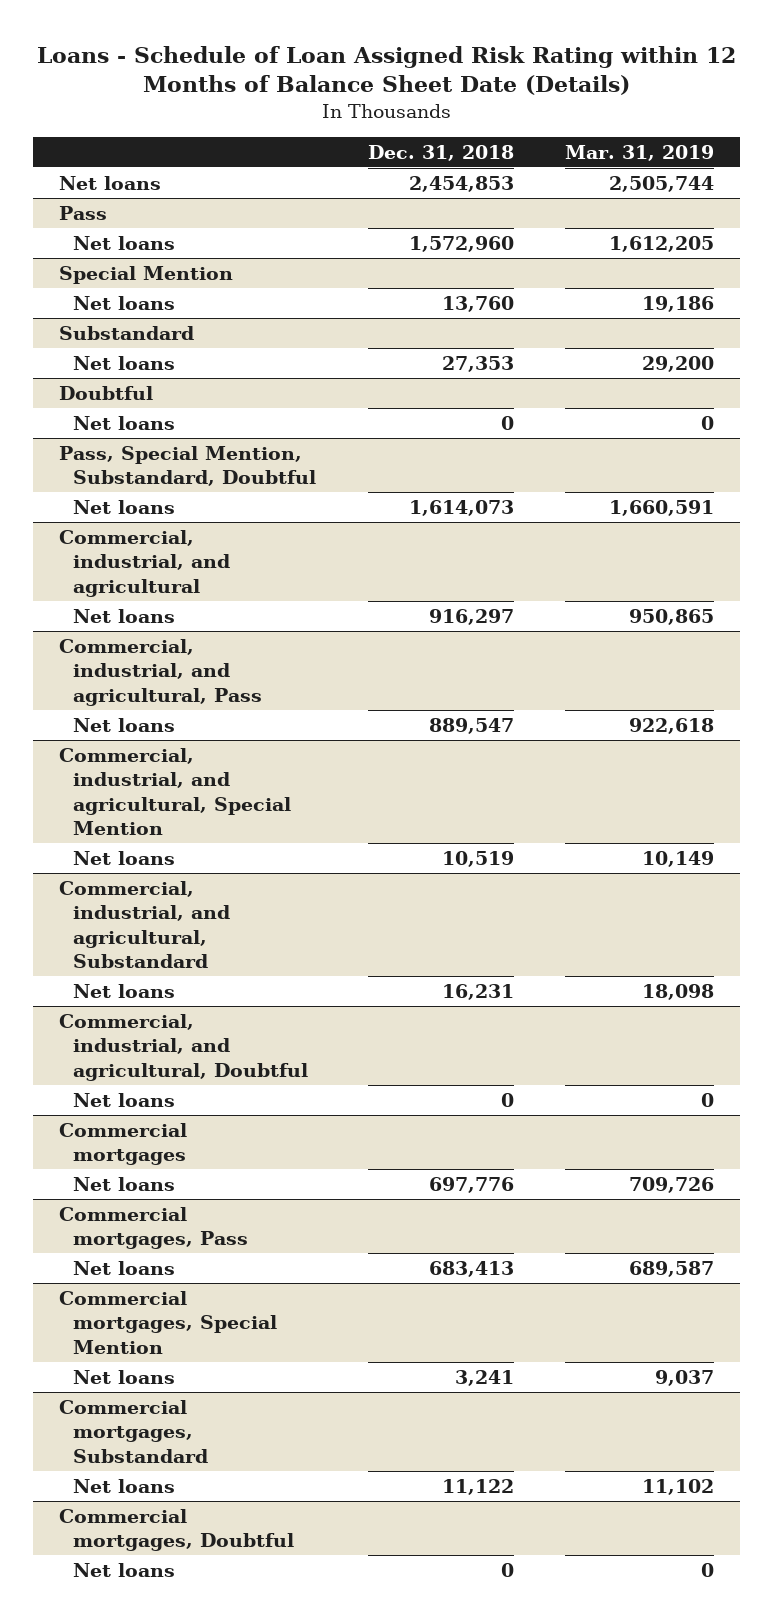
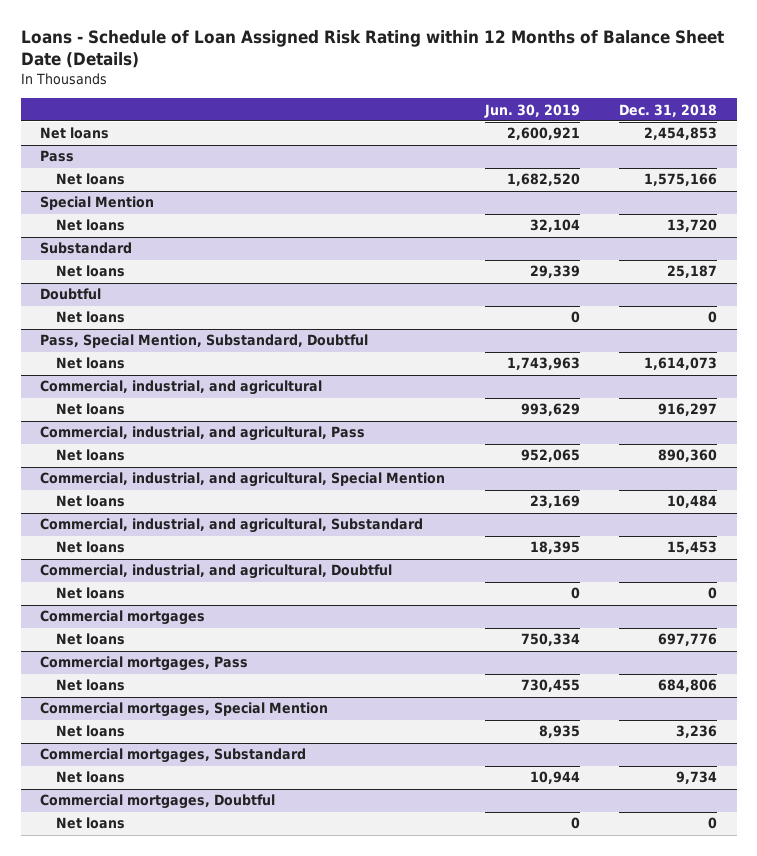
- | Dec. 31, 2018 | Mar. 31, 2019
+ | Jun. 30, 2019 | Dec. 31, 2018
@ Pass
- Net loans | 1,572,960 | 1,612,205
+ Net loans | 1,682,520 | 1,575,166
@ Special Mention
- Net loans | 13,760 | 19,186
+ Net loans | 32,104 | 13,720
@ Substandard
- Net loans | 27,353 | 29,200
+ Net loans | 29,339 | 25,187
@ Commercial, industrial, and agricultural, Pass
- Net loans | 889,547 | 922,618
+ Net loans | 952,065 | 890,360
@ Commercial, industrial, and agricultural, Special Mention
- Net loans | 10,519 | 10,149
+ Net loans | 23,169 | 10,484
@ Commercial, industrial, and agricultural, Substandard
- Net loans | 16,231 | 18,098
+ Net loans | 18,395 | 15,453
@ Commercial mortgages, Pass
- Net loans | 683,413 | 689,587
+ Net loans | 730,455 | 684,806
@ Commercial mortgages, Special Mention
- Net loans | 3,241 | 9,037
+ Net loans | 8,935 | 3,236
@ Commercial mortgages, Substandard
- Net loans | 11,122 | 11,102
+ Net loans | 10,944 | 9,734

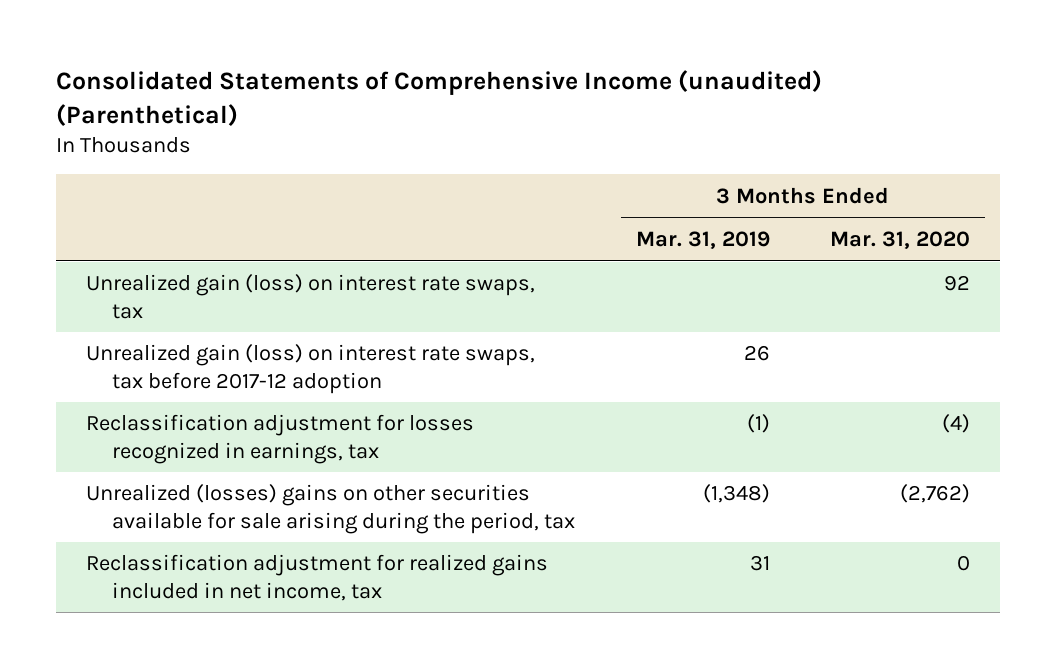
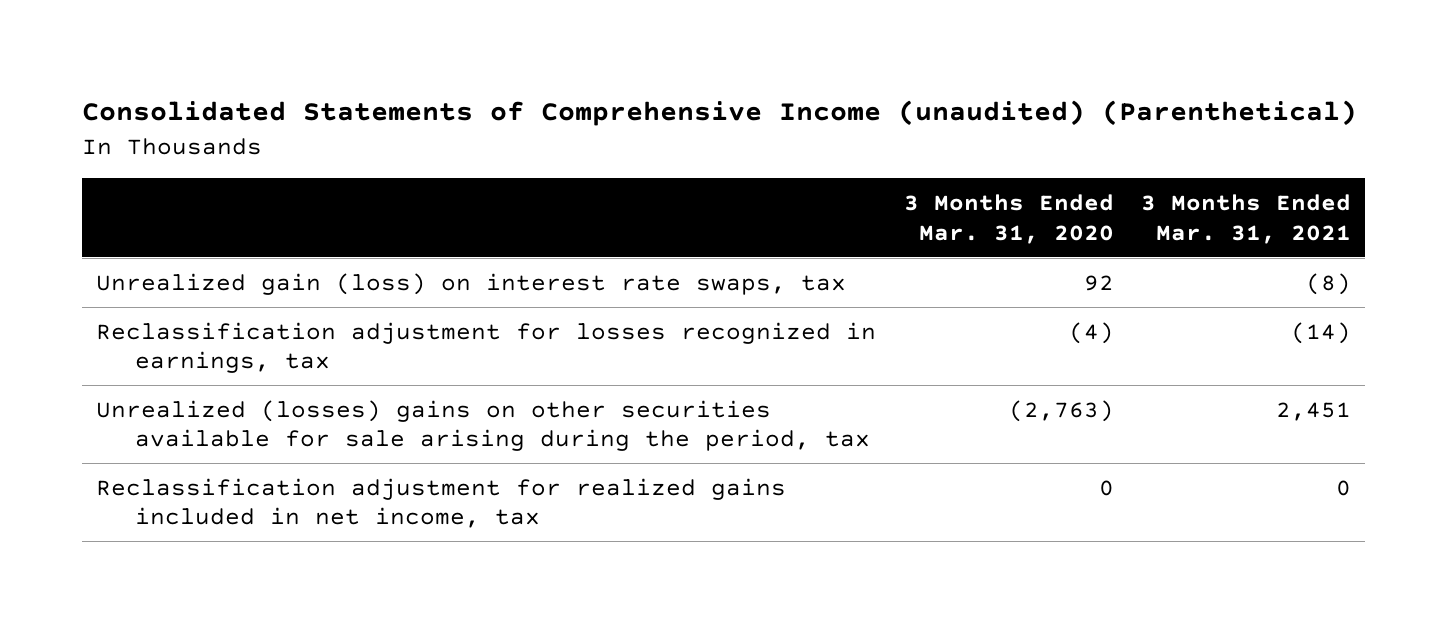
- | 3 Months Ended Mar. 31, 2019 | 3 Months Ended Mar. 31, 2020
+ | 3 Months Ended Mar. 31, 2020 | 3 Months Ended Mar. 31, 2021
- Unrealized gain (loss) on interest rate swaps, tax before 2017-12 adoption | 26 |
- Unrealized (losses) gains on other securities available for sale arising during the period, tax | (1,348) | (2,762)
+ Unrealized (losses) gains on other securities available for sale arising during the period, tax | (2,763) | 2,451

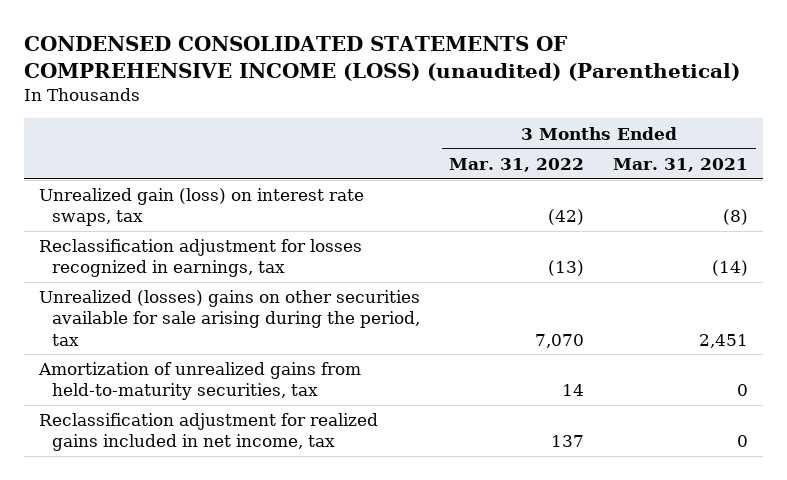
- Consolidated Statements of Comprehensive Income (unaudited) (Parenthetical)
+ CONDENSED CONSOLIDATED STATEMENTS OF COMPREHENSIVE INCOME (LOSS) (unaudited) (Parenthetical)
- | 3 Months Ended Mar. 31, 2020 | 3 Months Ended Mar. 31, 2021
+ | 3 Months Ended Mar. 31, 2022 | 3 Months Ended Mar. 31, 2021
+ Amortization of unrealized gains from held-to-maturity securities, tax | 14 | 0

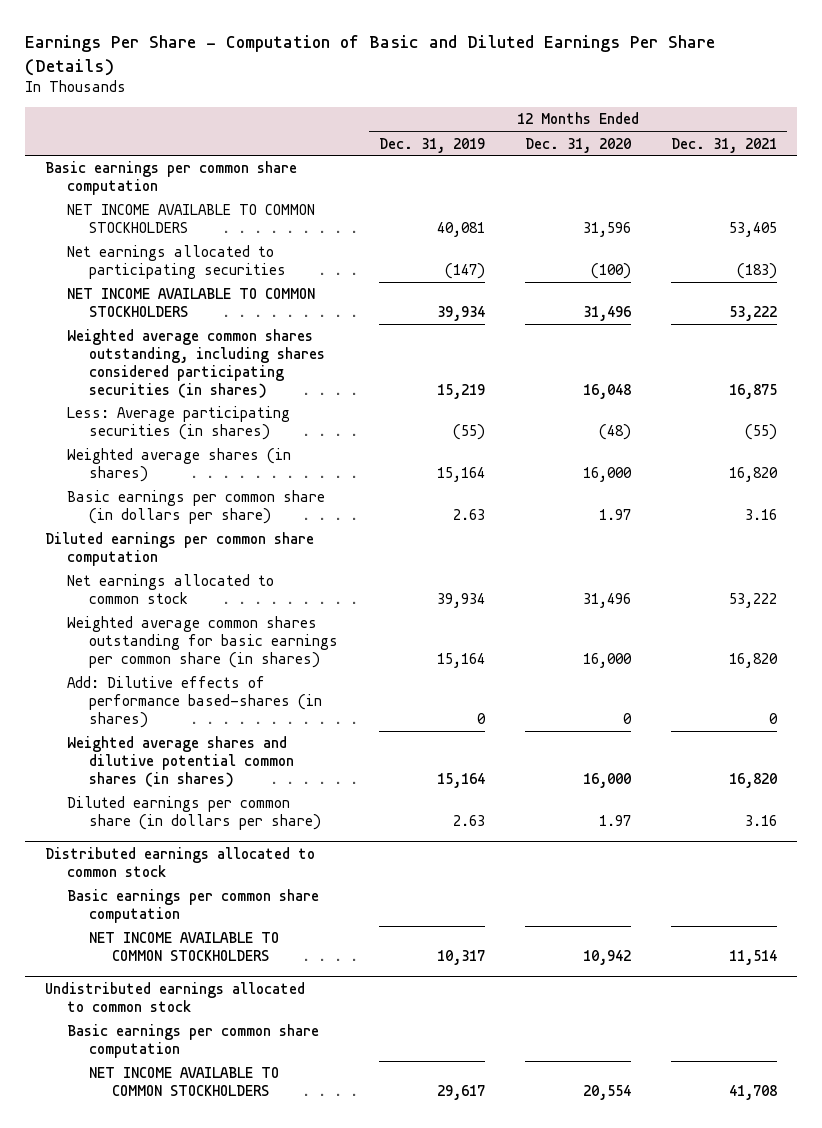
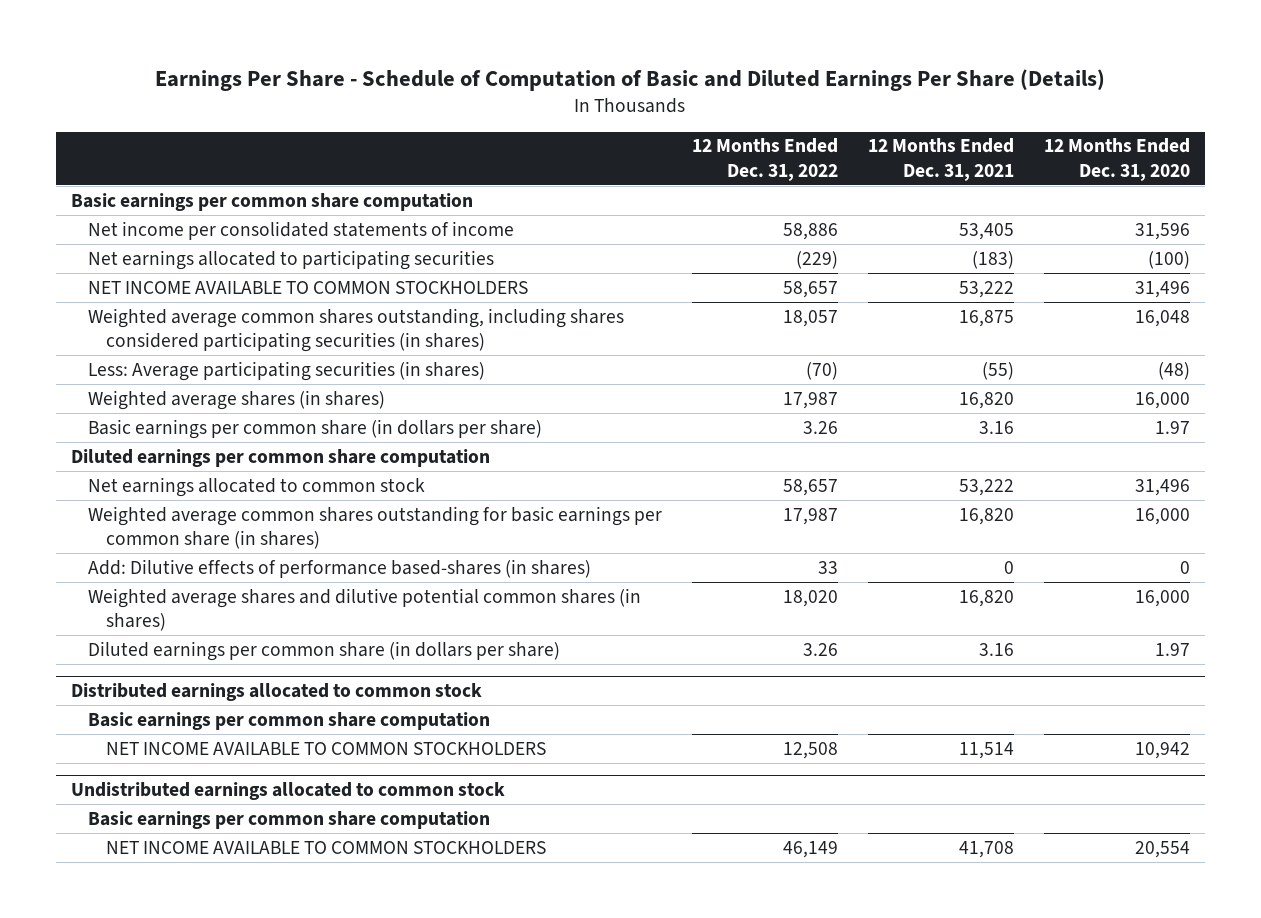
- Earnings Per Share - Computation of Basic and Diluted Earnings Per Share (Details)
+ Earnings Per Share - Schedule of Computation of Basic and Diluted Earnings Per Share (Details)
- | 12 Months Ended Dec. 31, 2019 | 12 Months Ended Dec. 31, 2020 | 12 Months Ended Dec. 31, 2021
+ | 12 Months Ended Dec. 31, 2022 | 12 Months Ended Dec. 31, 2021 | 12 Months Ended Dec. 31, 2020
- NET INCOME AVAILABLE TO COMMON STOCKHOLDERS | 40,081 | 31,596 | 53,405
+ Net income per consolidated statements of income | 58,886 | 53,405 | 31,596

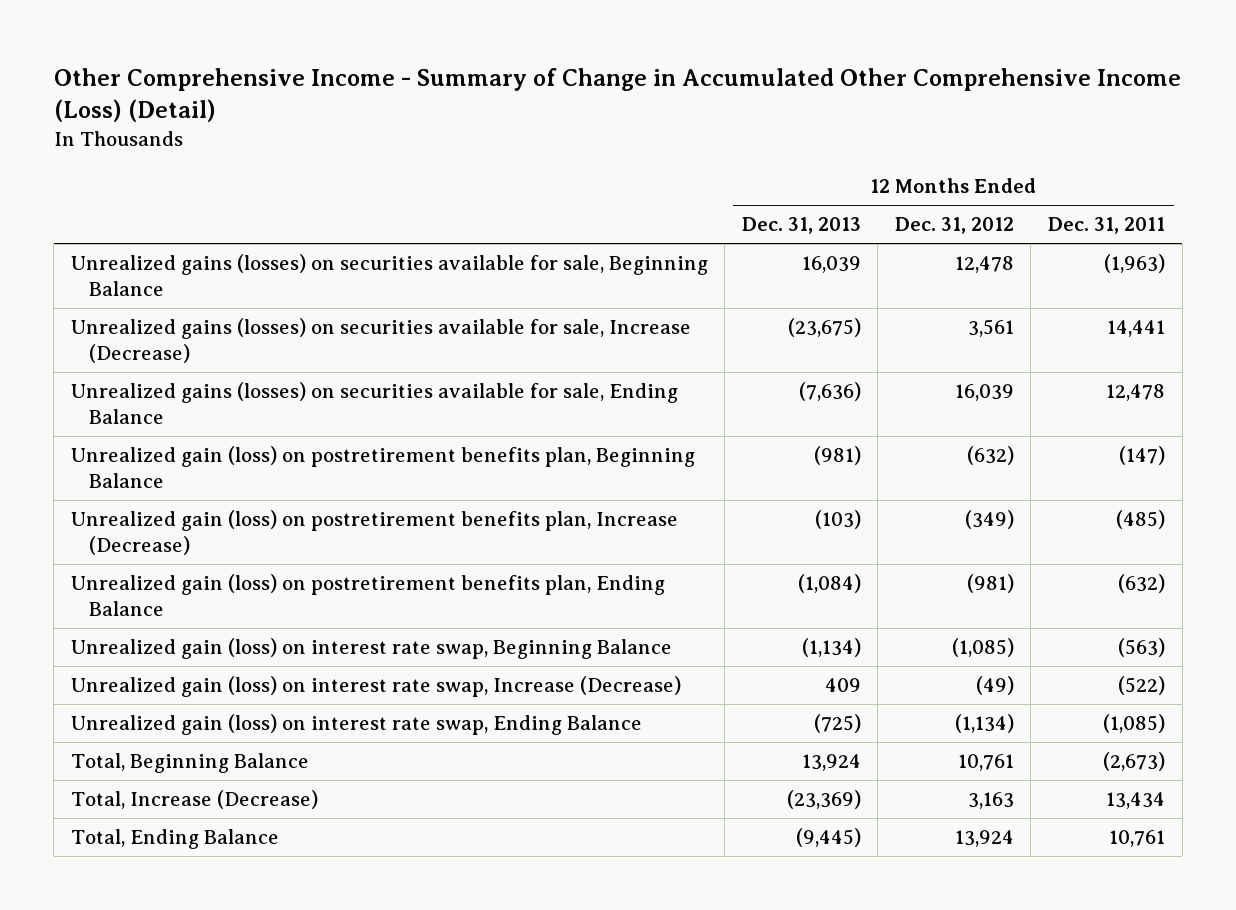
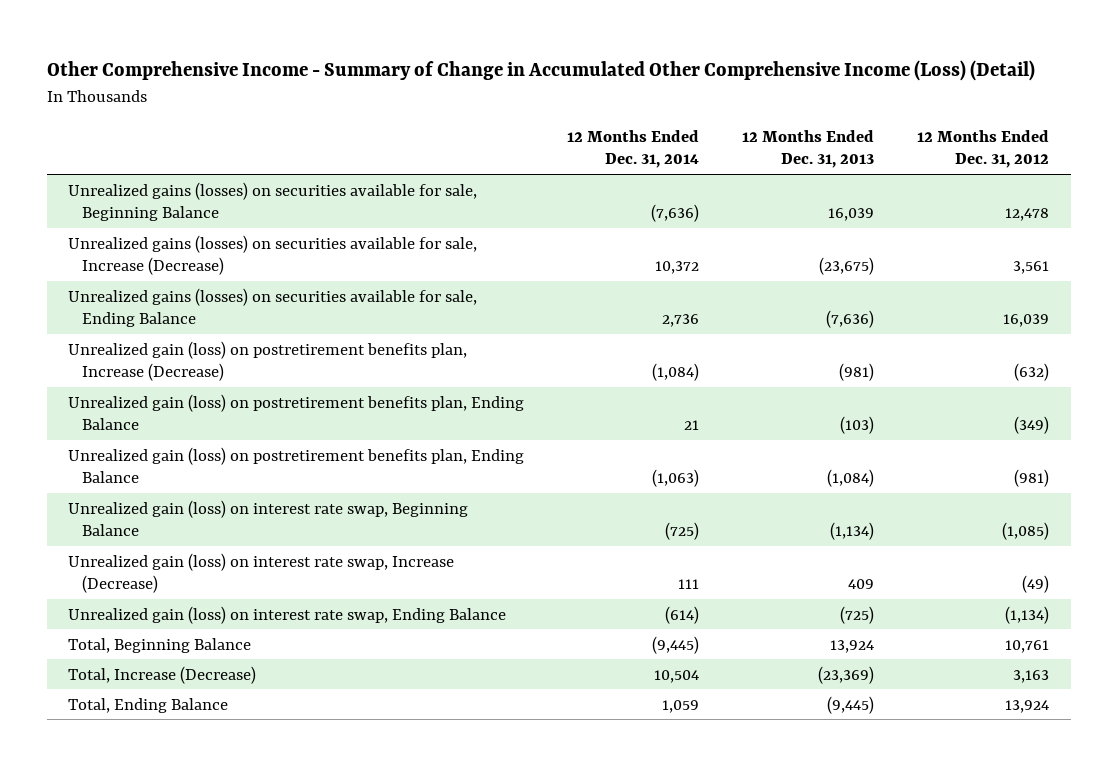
- | 12 Months Ended Dec. 31, 2013 | 12 Months Ended Dec. 31, 2012 | 12 Months Ended Dec. 31, 2011
+ | 12 Months Ended Dec. 31, 2014 | 12 Months Ended Dec. 31, 2013 | 12 Months Ended Dec. 31, 2012
- Unrealized gain (loss) on postretirement benefits plan, Beginning Balance | (981) | (632) | (147)
- Unrealized gain (loss) on postretirement benefits plan, Increase (Decrease) | (103) | (349) | (485)
+ Unrealized gain (loss) on postretirement benefits plan, Increase (Decrease) | (1,084) | (981) | (632)
+ Unrealized gain (loss) on postretirement benefits plan, Ending Balance | 21 | (103) | (349)

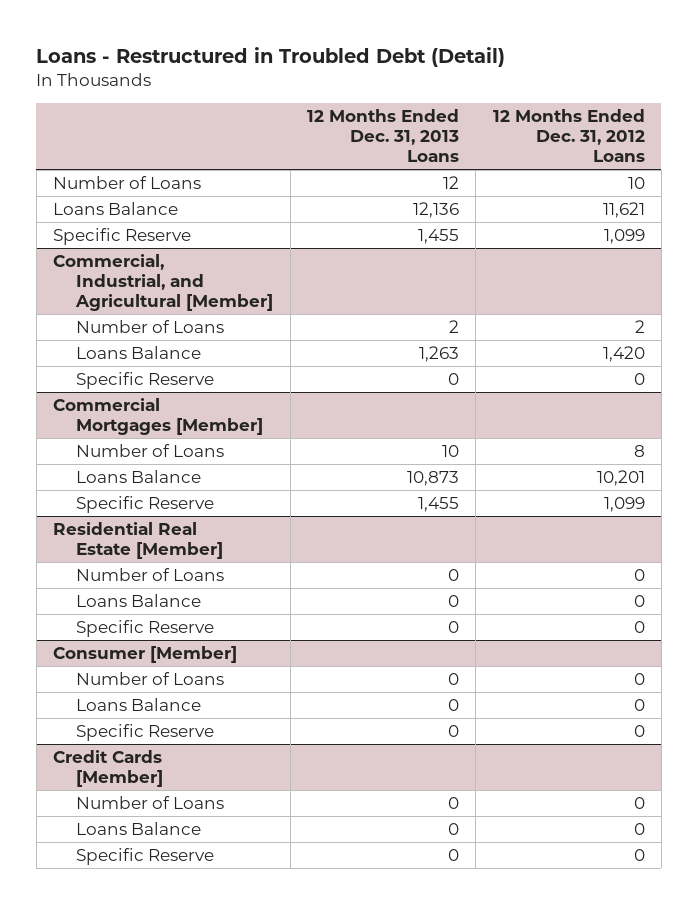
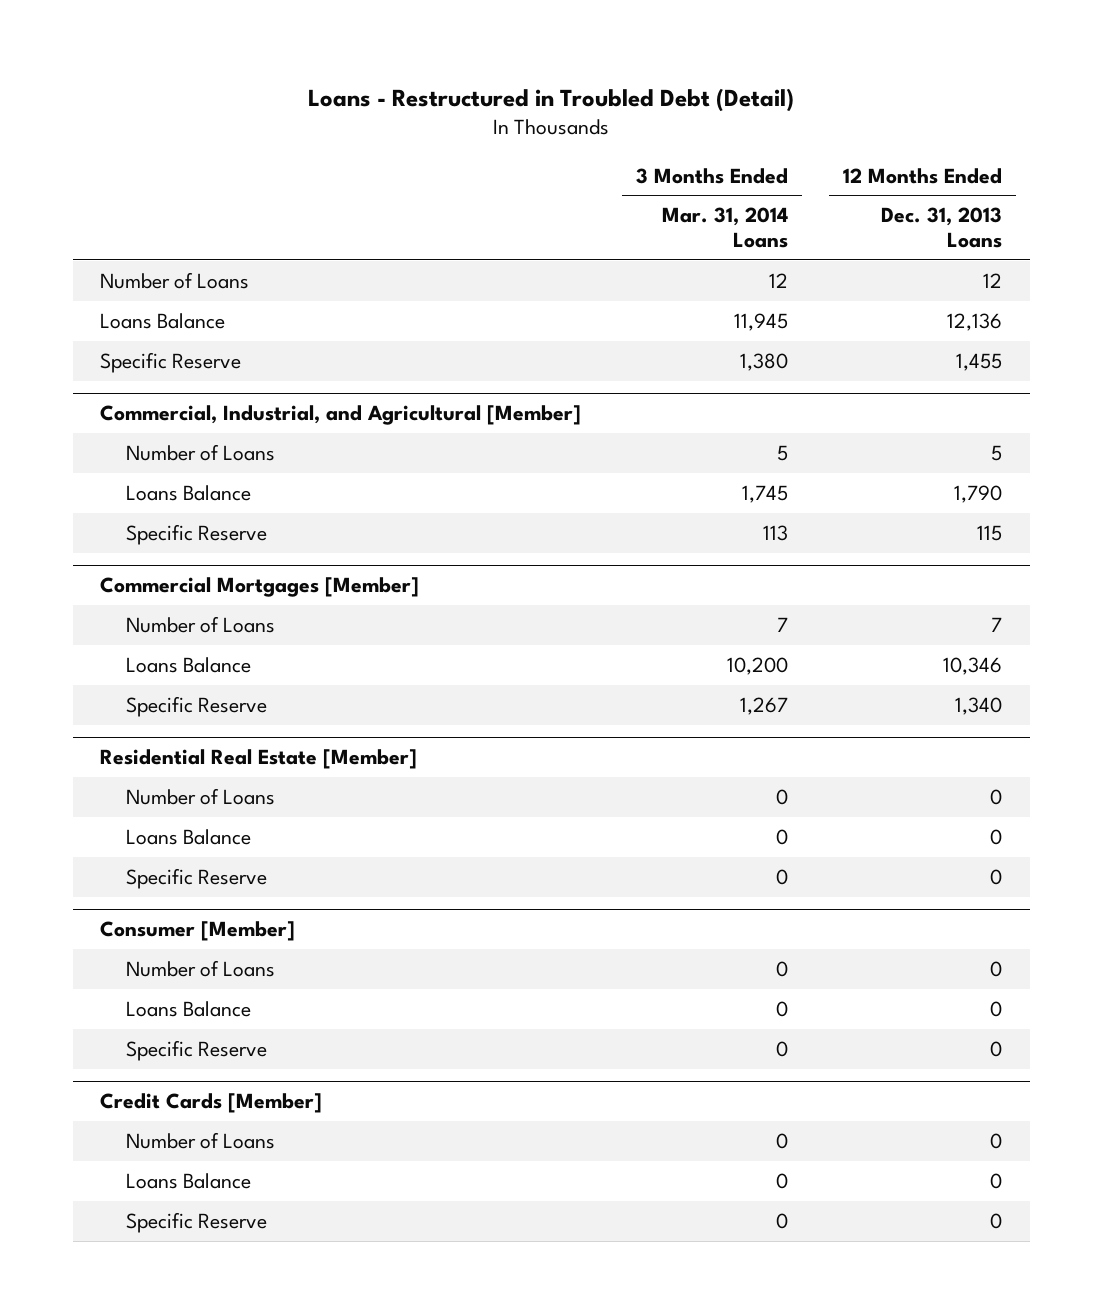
- | 12 Months Ended Dec. 31, 2013 Loans | 12 Months Ended Dec. 31, 2012 Loans
+ | 3 Months Ended Mar. 31, 2014 Loans | 12 Months Ended Dec. 31, 2013 Loans
@ Commercial, Industrial, and Agricultural [Member]
- Number of Loans | 2 | 2
- Loans Balance | 1,263 | 1,420
- Specific Reserve | 0 | 0
+ Number of Loans | 5 | 5
+ Loans Balance | 1,745 | 1,790
+ Specific Reserve | 113 | 115
@ Commercial Mortgages [Member]
- Number of Loans | 10 | 8
- Loans Balance | 10,873 | 10,201
- Specific Reserve | 1,455 | 1,099
+ Number of Loans | 7 | 7
+ Loans Balance | 10,200 | 10,346
+ Specific Reserve | 1,267 | 1,340

